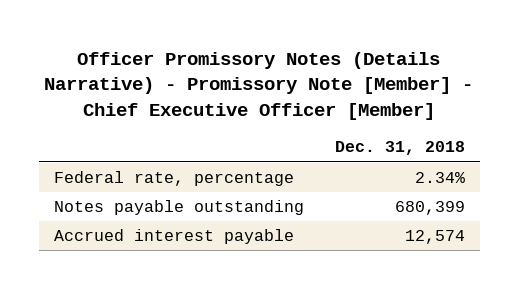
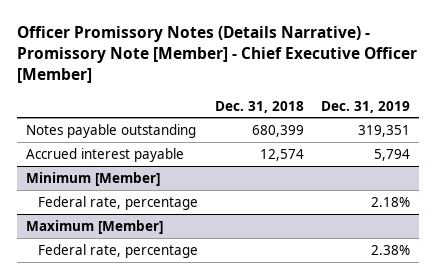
- | Dec. 31, 2018
+ | Dec. 31, 2018 | Dec. 31, 2019
- Federal rate, percentage | 2.34%
+ Minimum [Member]
+ Federal rate, percentage | | 2.18%
+ Maximum [Member]
+ Federal rate, percentage | | 2.38%

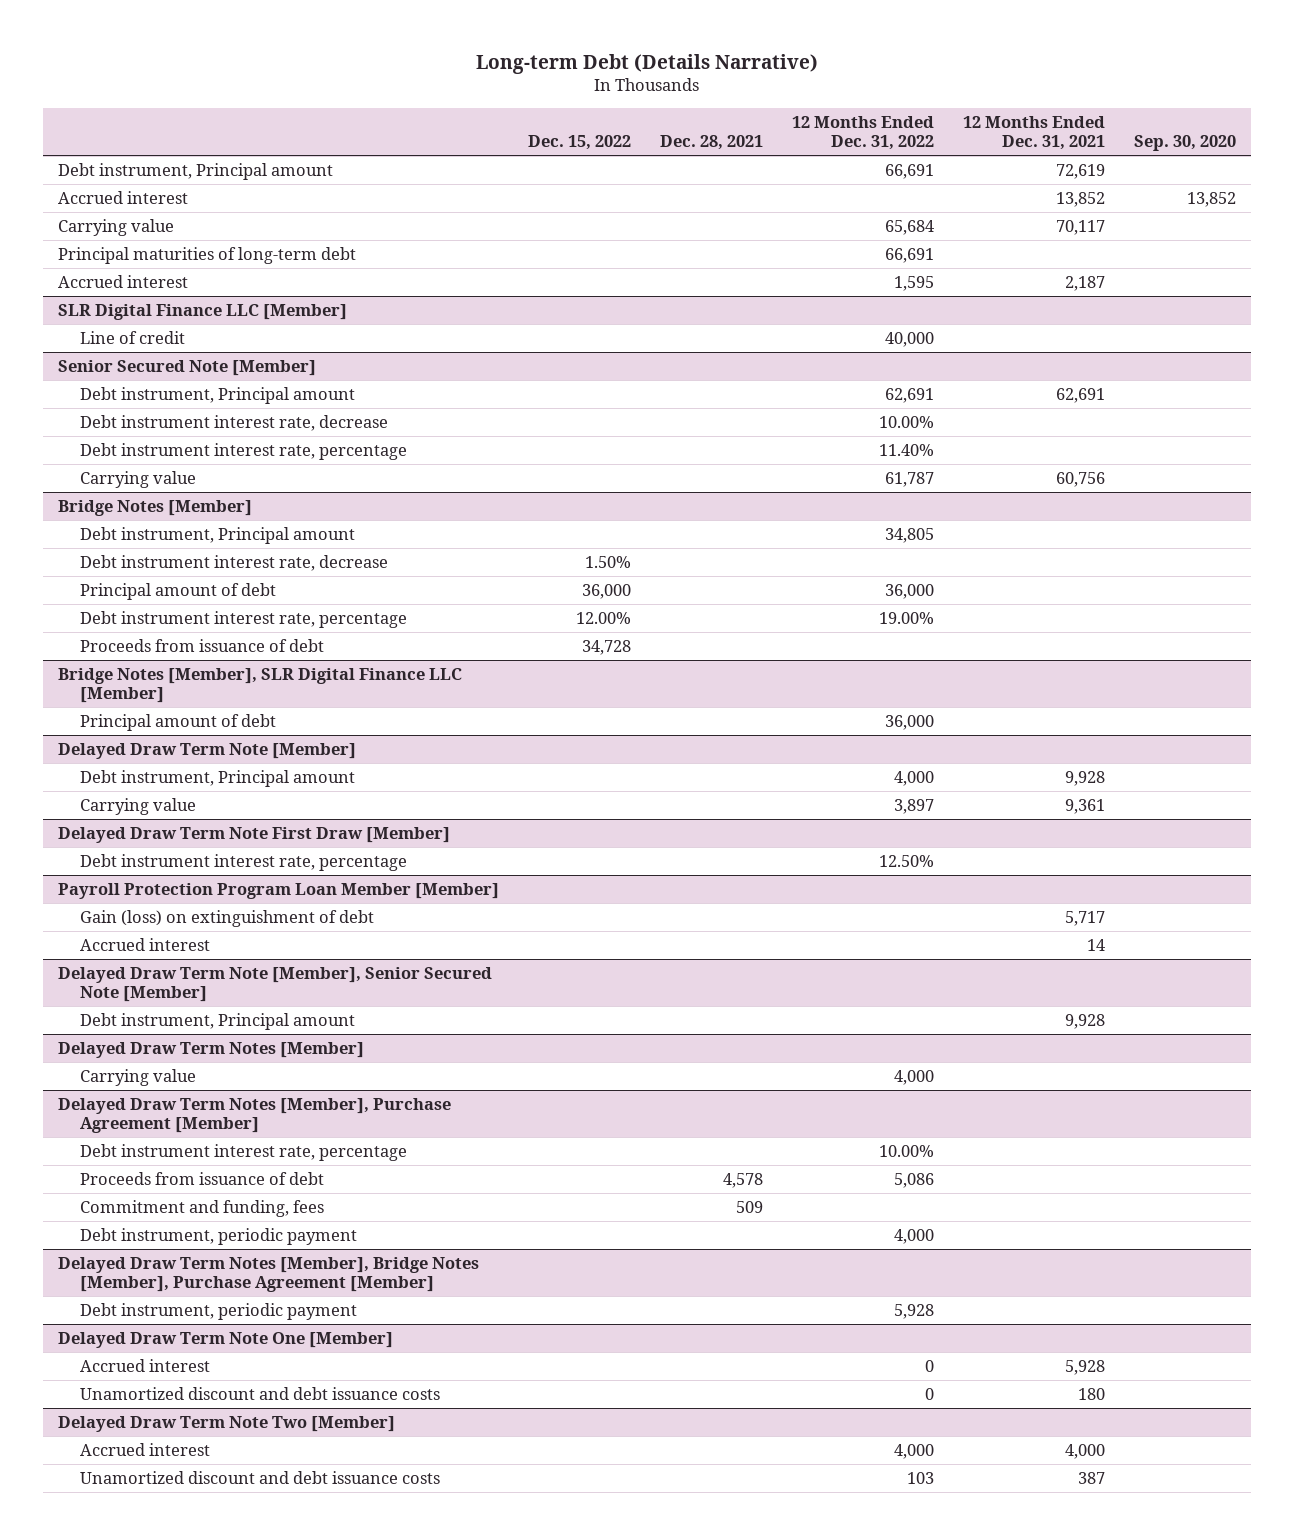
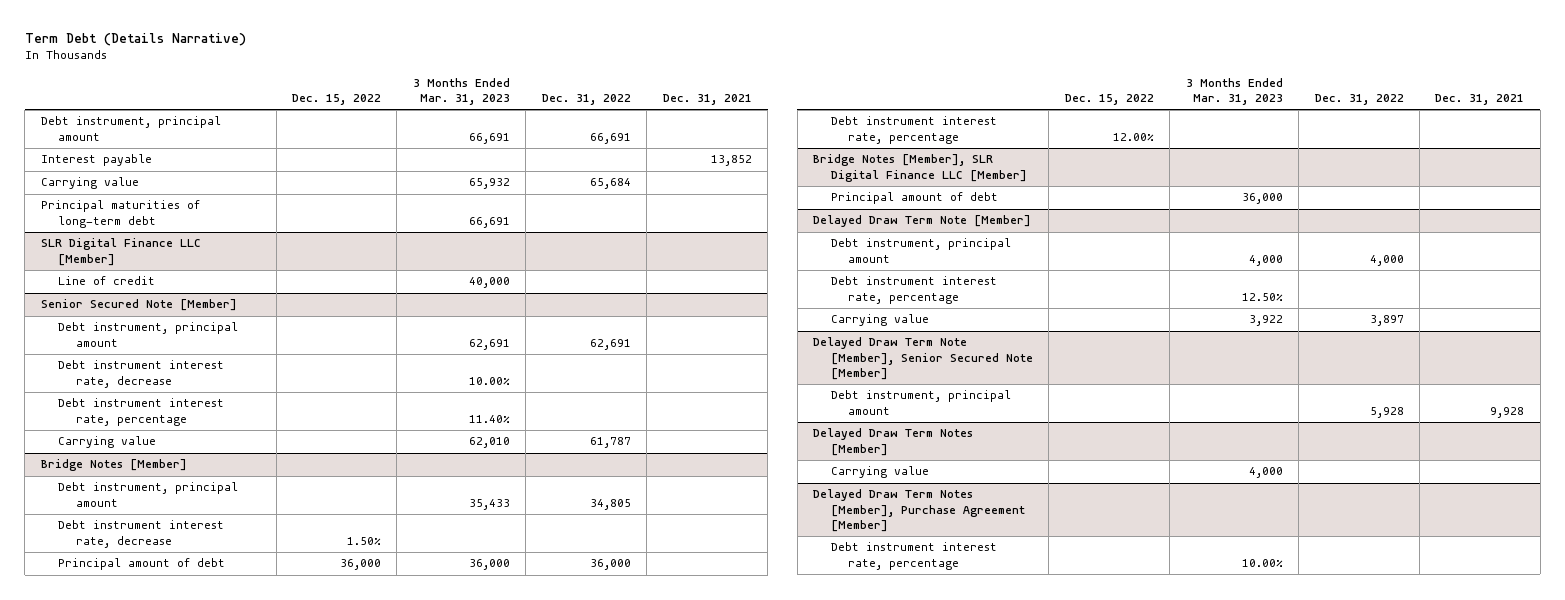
- Long-term Debt (Details Narrative)
+ Term Debt (Details Narrative)
- | Dec. 15, 2022 | Dec. 28, 2021 | 12 Months Ended Dec. 31, 2022 | 12 Months Ended Dec. 31, 2021 | Sep. 30, 2020
+ | Dec. 15, 2022 | 3 Months Ended Mar. 31, 2023 | Dec. 31, 2022 | Dec. 31, 2021
- Debt instrument, Principal amount | | | 66,691 | 72,619 |
- Accrued interest | | | | 13,852 | 13,852
+ Debt instrument, principal amount | | 66,691 | 66,691 |
+ Interest payable | | | | 13,852
- Accrued interest | | | 1,595 | 2,187 |
@ Senior Secured Note [Member]
- Debt instrument, Principal amount | | | 62,691 | 62,691 |
+ Debt instrument, principal amount | | 62,691 | 62,691 |
@ Bridge Notes [Member]
- Debt instrument, Principal amount | | | 34,805 | |
+ Debt instrument, principal amount | | 35,433 | 34,805 |
- Proceeds from issuance of debt | 34,728 | | | |
@ Delayed Draw Term Note [Member]
- Debt instrument, Principal amount | | | 4,000 | 9,928 |
+ Debt instrument, principal amount | | 4,000 | 4,000 |
+ Debt instrument interest rate, percentage | | 12.50% | |
- Delayed Draw Term Note First Draw [Member]
- Debt instrument interest rate, percentage | | | 12.50% | |
- Payroll Protection Program Loan Member [Member]
- Gain (loss) on extinguishment of debt | | | | 5,717 |
- Accrued interest | | | | 14 |
@ Delayed Draw Term Note [Member], Senior Secured Note [Member]
- Debt instrument, Principal amount | | | | 9,928 |
+ Debt instrument, principal amount | | | 5,928 | 9,928
@ Delayed Draw Term Notes [Member], Purchase Agreement [Member]
- Proceeds from issuance of debt | | 4,578 | 5,086 | |
- Commitment and funding, fees | | 509 | | |
- Debt instrument, periodic payment | | | 4,000 | |
- Delayed Draw Term Notes [Member], Bridge Notes [Member], Purchase Agreement [Member]
- Debt instrument, periodic payment | | | 5,928 | |
- Delayed Draw Term Note One [Member]
- Accrued interest | | | 0 | 5,928 |
- Unamortized discount and debt issuance costs | | | 0 | 180 |
- Delayed Draw Term Note Two [Member]
- Accrued interest | | | 4,000 | 4,000 |
- Unamortized discount and debt issuance costs | | | 103 | 387 |

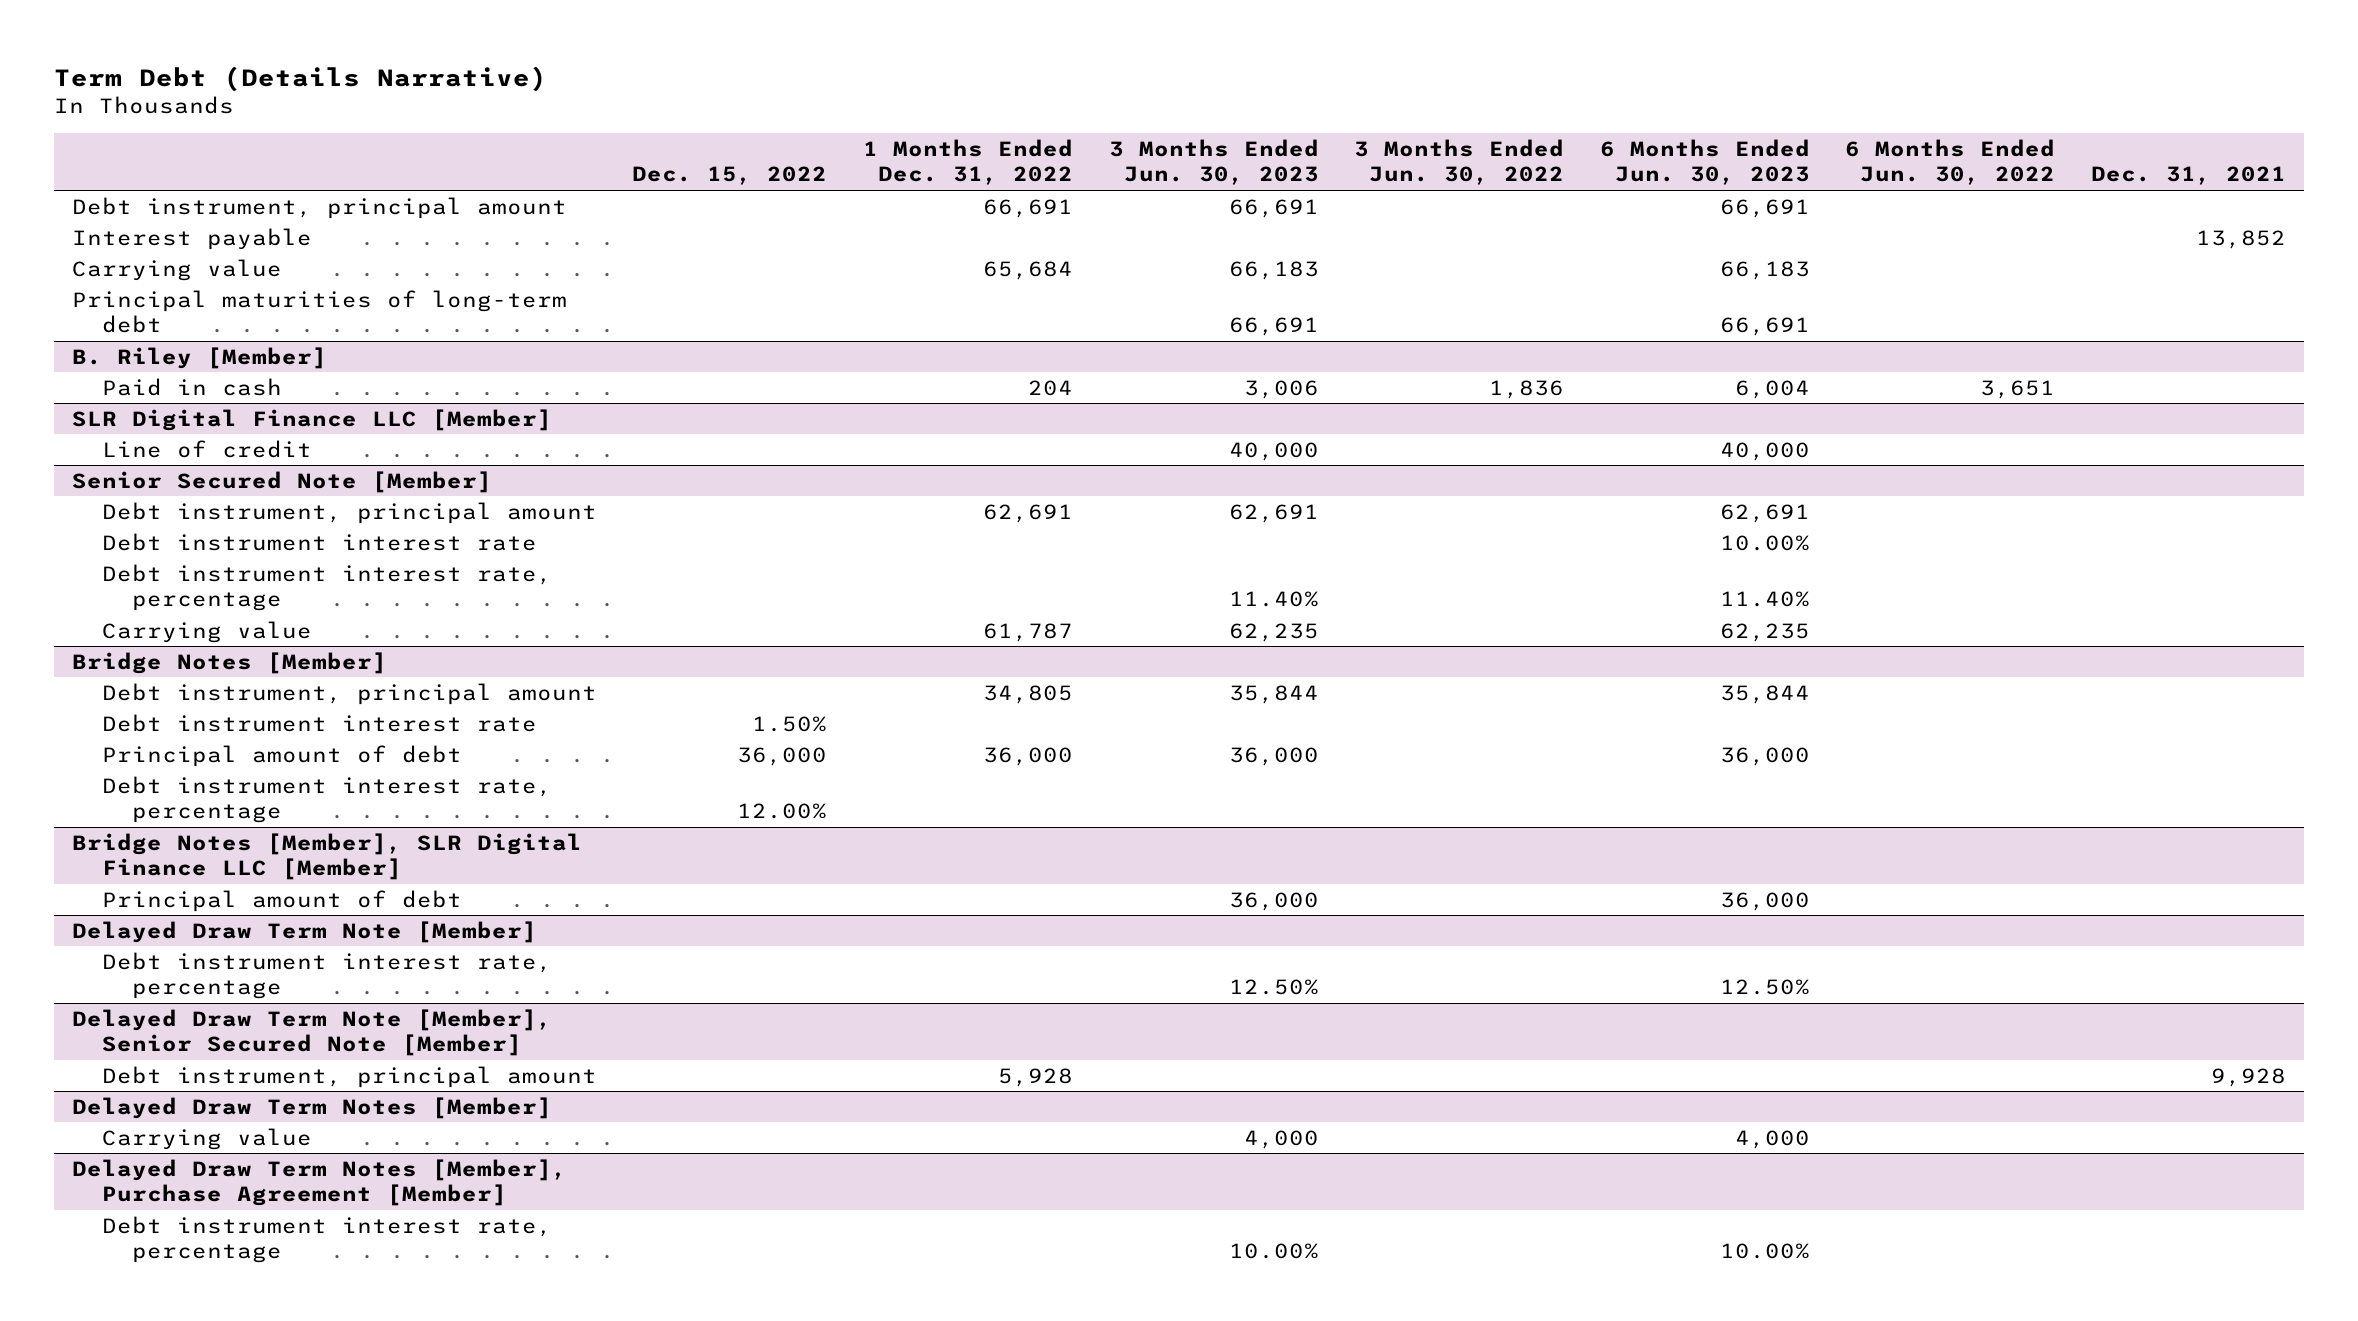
- | Dec. 15, 2022 | 3 Months Ended Mar. 31, 2023 | Dec. 31, 2022 | Dec. 31, 2021
+ | Dec. 15, 2022 | 1 Months Ended Dec. 31, 2022 | 3 Months Ended Jun. 30, 2023 | 3 Months Ended Jun. 30, 2022 | 6 Months Ended Jun. 30, 2023 | 6 Months Ended Jun. 30, 2022 | Dec. 31, 2021
+ B. Riley [Member]
+ Paid in cash | | 204 | 3,006 | 1,836 | 6,004 | 3,651 |
@ Senior Secured Note [Member]
- Debt instrument interest rate, decrease | | 10.00% | |
+ Debt instrument interest rate | | | | | 10.00% | |
@ Bridge Notes [Member]
- Debt instrument interest rate, decrease | 1.50% | | |
+ Debt instrument interest rate | 1.50% | | | | | |
@ Delayed Draw Term Note [Member]
- Debt instrument, principal amount | | 4,000 | 4,000 |
- Carrying value | | 3,922 | 3,897 |

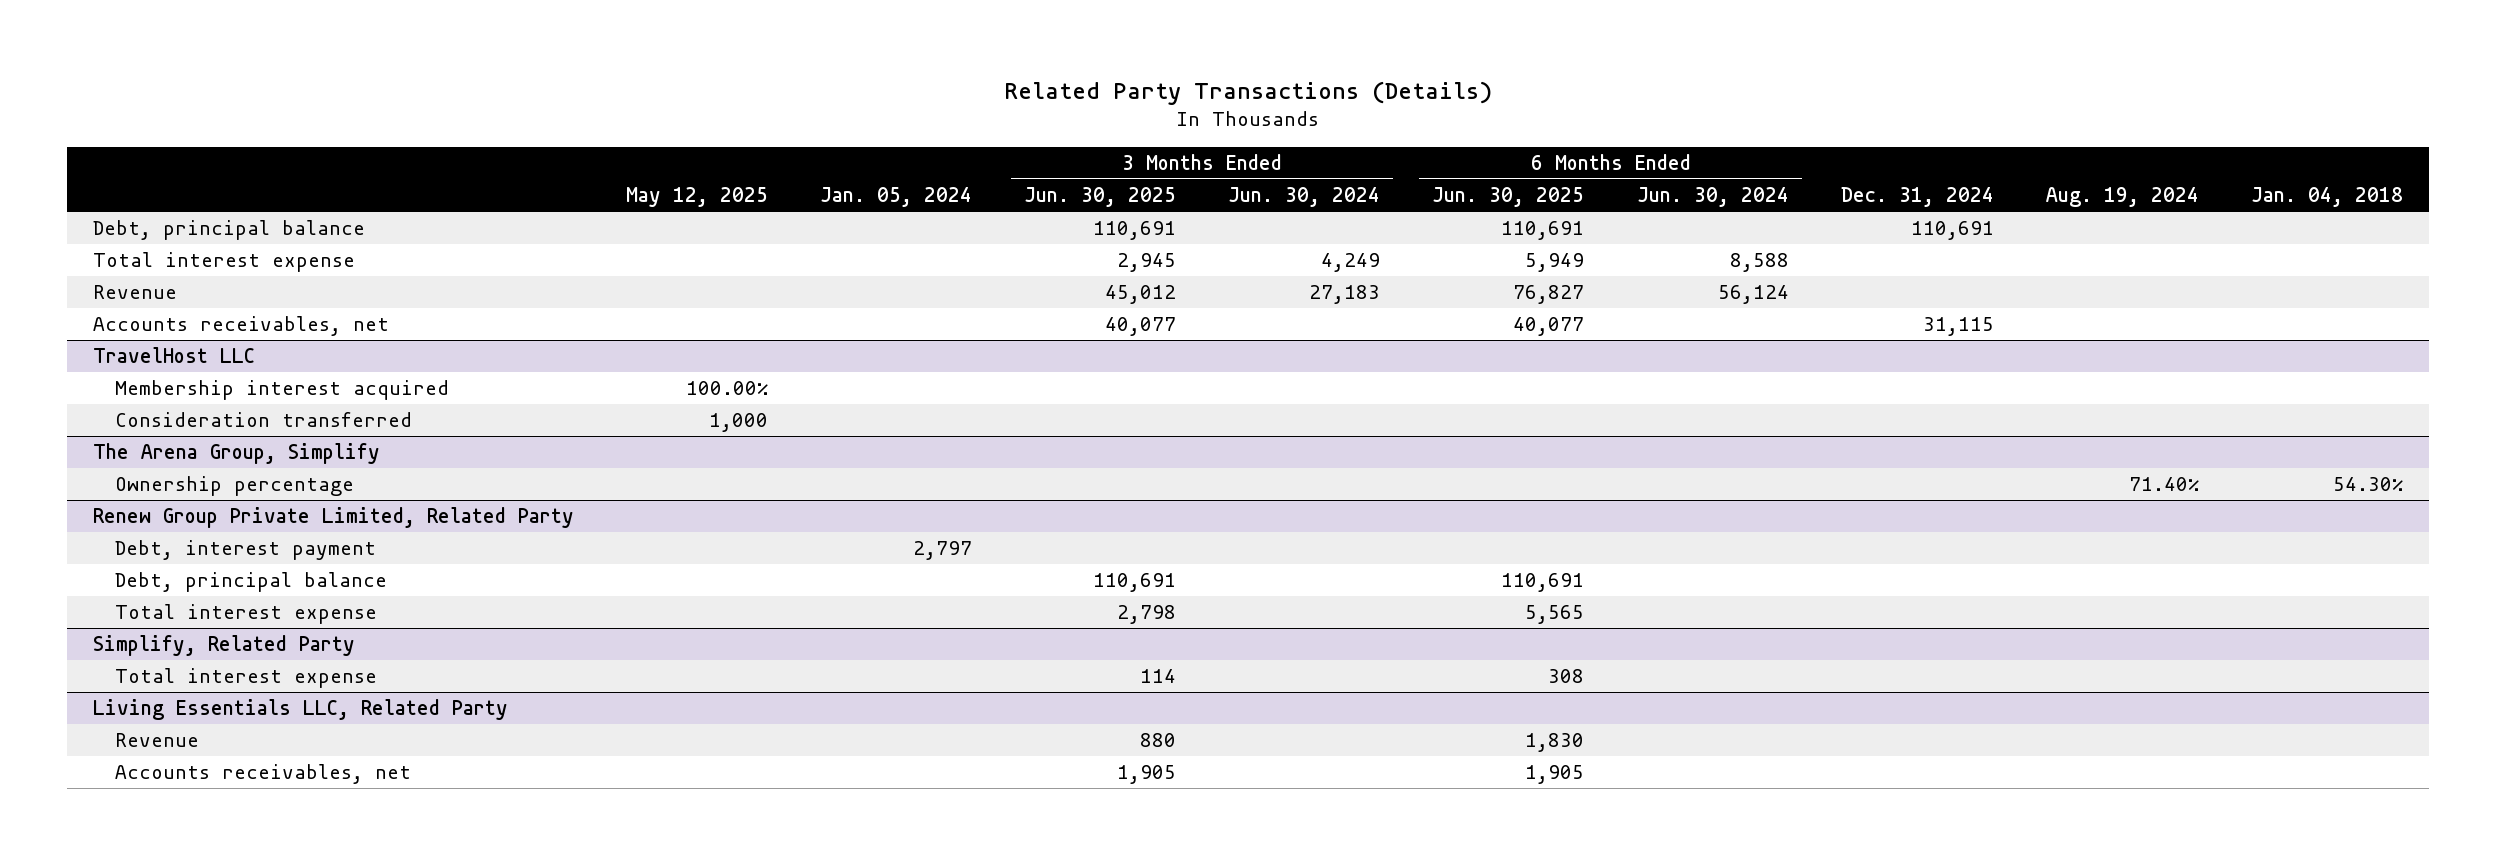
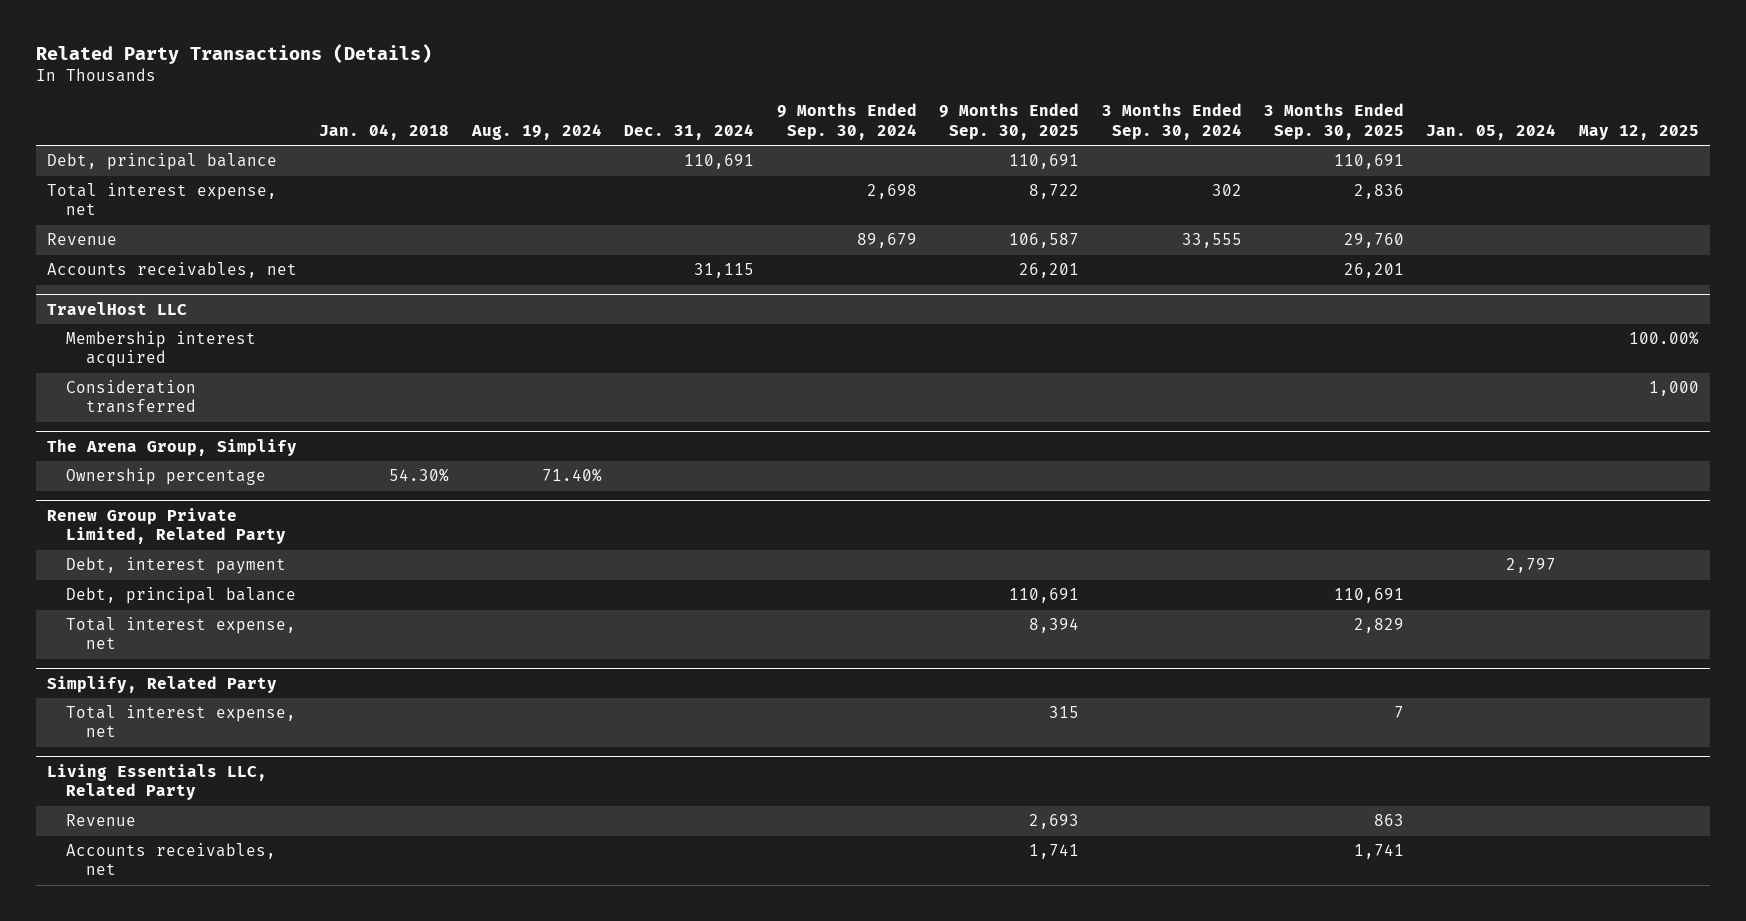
- | May 12, 2025 | Jan. 05, 2024 | 3 Months Ended Jun. 30, 2025 | 3 Months Ended Jun. 30, 2024 | 6 Months Ended Jun. 30, 2025 | 6 Months Ended Jun. 30, 2024 | Dec. 31, 2024 | Aug. 19, 2024 | Jan. 04, 2018
+ | Jan. 04, 2018 | Aug. 19, 2024 | Dec. 31, 2024 | 9 Months Ended Sep. 30, 2024 | 9 Months Ended Sep. 30, 2025 | 3 Months Ended Sep. 30, 2024 | 3 Months Ended Sep. 30, 2025 | Jan. 05, 2024 | May 12, 2025
- Total interest expense | | | 2,945 | 4,249 | 5,949 | 8,588 | | |
+ Total interest expense, net | | | | 2,698 | 8,722 | 302 | 2,836 | |
@ Renew Group Private Limited, Related Party
- Total interest expense | | | 2,798 | | 5,565 | | | |
+ Total interest expense, net | | | | | 8,394 | | 2,829 | |
@ Simplify, Related Party
- Total interest expense | | | 114 | | 308 | | | |
+ Total interest expense, net | | | | | 315 | | 7 | |

